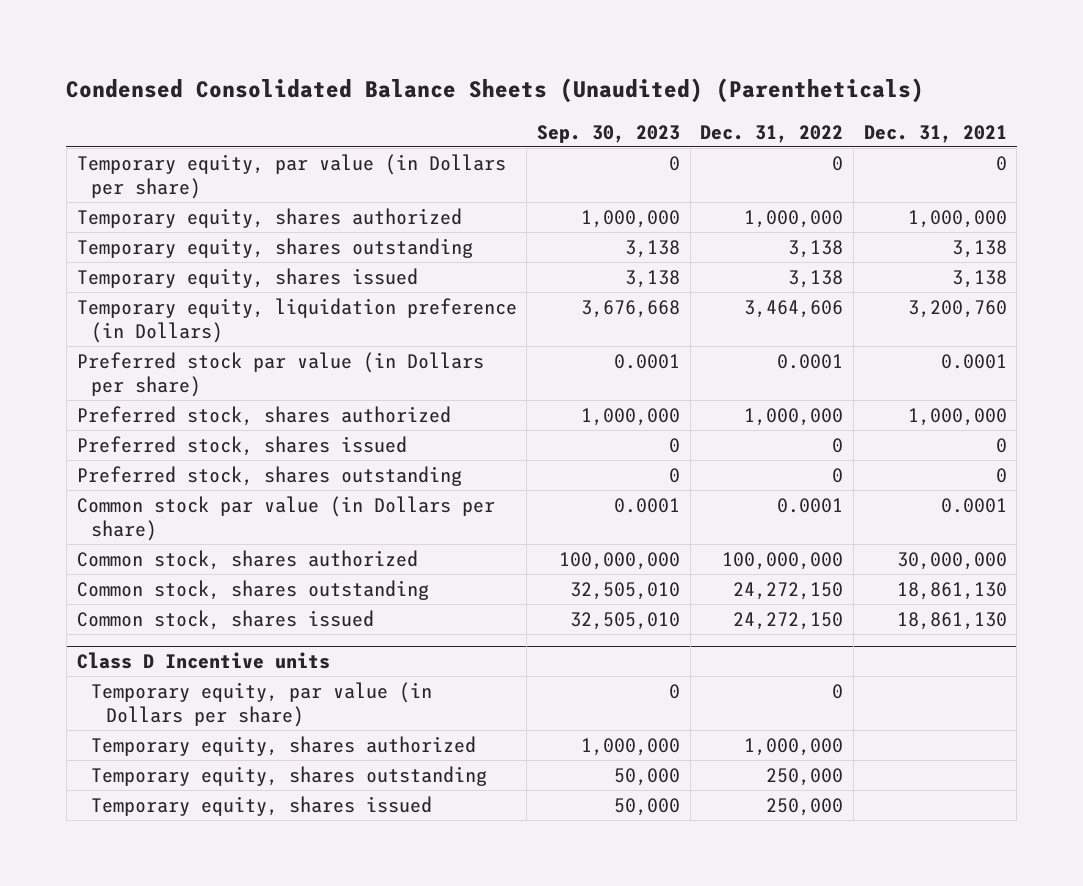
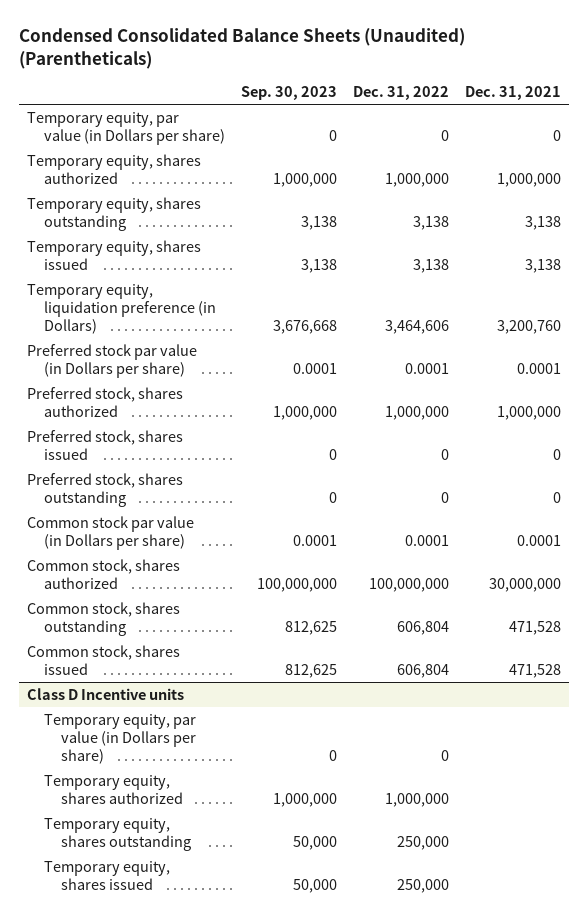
- Common stock, shares outstanding | 32,505,010 | 24,272,150 | 18,861,130
- Common stock, shares issued | 32,505,010 | 24,272,150 | 18,861,130
+ Common stock, shares outstanding | 812,625 | 606,804 | 471,528
+ Common stock, shares issued | 812,625 | 606,804 | 471,528

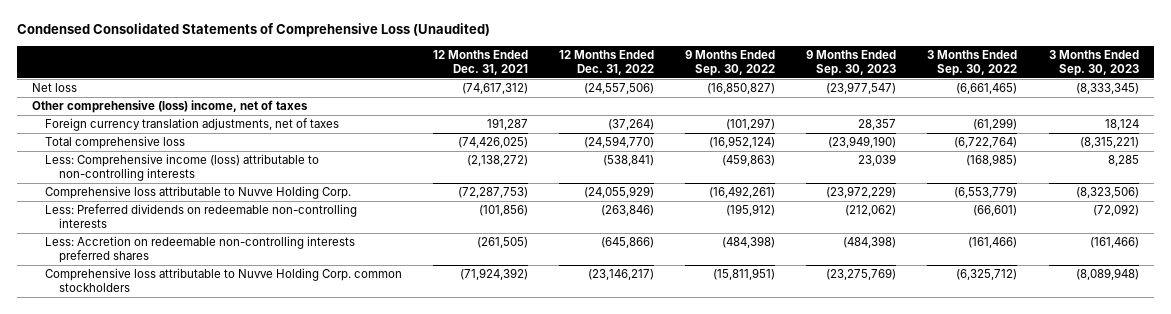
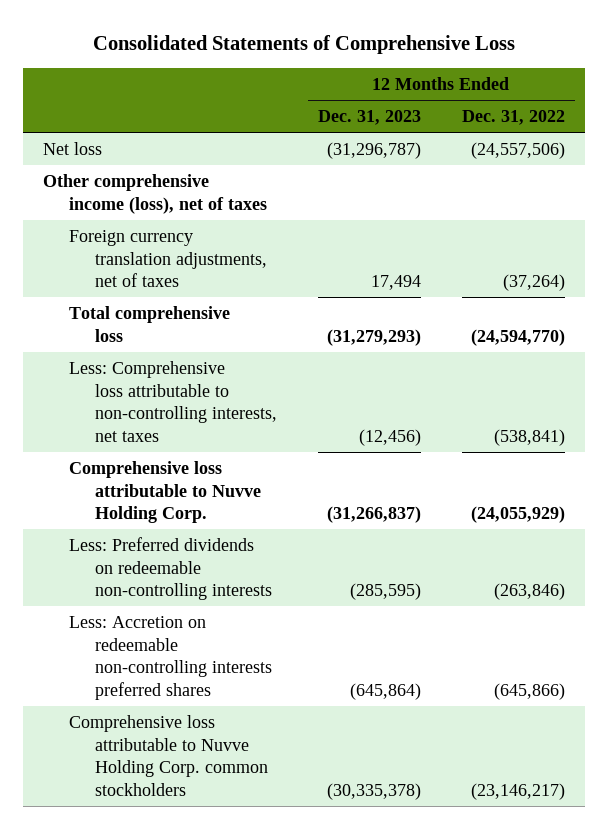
- Condensed Consolidated Statements of Comprehensive Loss (Unaudited)
+ Consolidated Statements of Comprehensive Loss
- | 12 Months Ended Dec. 31, 2021 | 12 Months Ended Dec. 31, 2022 | 9 Months Ended Sep. 30, 2022 | 9 Months Ended Sep. 30, 2023 | 3 Months Ended Sep. 30, 2022 | 3 Months Ended Sep. 30, 2023
+ | 12 Months Ended Dec. 31, 2023 | 12 Months Ended Dec. 31, 2022
- Other comprehensive (loss) income, net of taxes
+ Other comprehensive income (loss), net of taxes
- Less: Comprehensive income (loss) attributable to non-controlling interests | (2,138,272) | (538,841) | (459,863) | 23,039 | (168,985) | 8,285
+ Less: Comprehensive loss attributable to non-controlling interests, net taxes | (12,456) | (538,841)

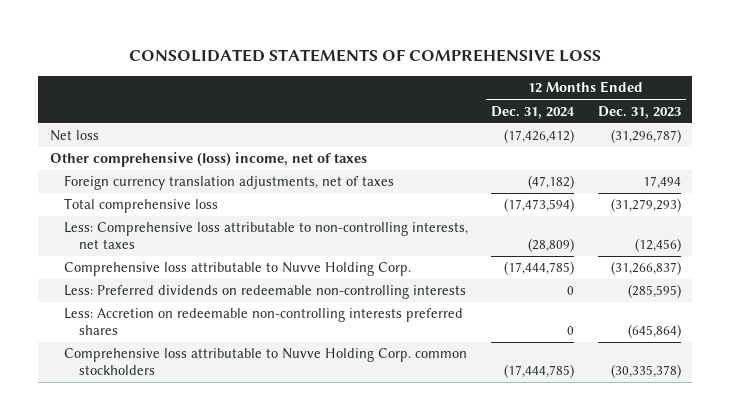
- Consolidated Statements of Comprehensive Loss
+ CONSOLIDATED STATEMENTS OF COMPREHENSIVE LOSS
- | 12 Months Ended Dec. 31, 2023 | 12 Months Ended Dec. 31, 2022
+ | 12 Months Ended Dec. 31, 2024 | 12 Months Ended Dec. 31, 2023
- Other comprehensive income (loss), net of taxes
+ Other comprehensive (loss) income, net of taxes

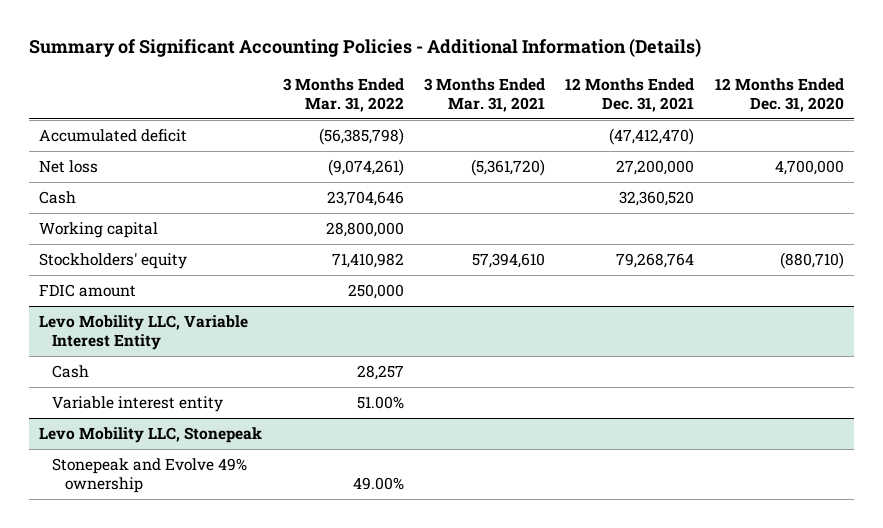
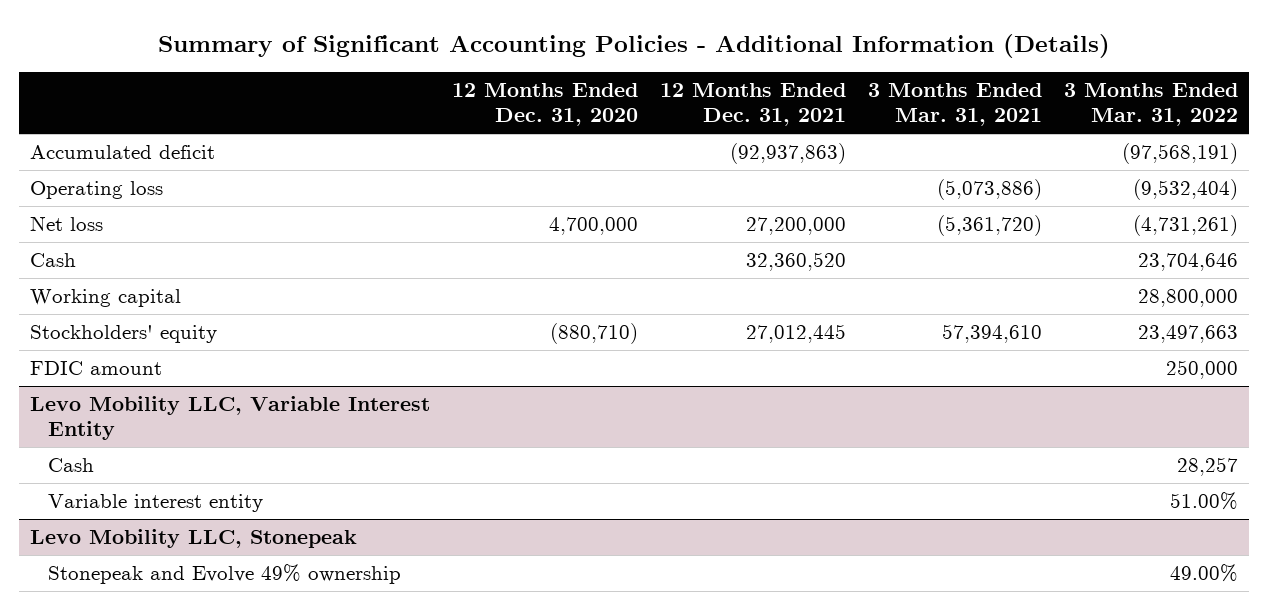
- | 3 Months Ended Mar. 31, 2022 | 3 Months Ended Mar. 31, 2021 | 12 Months Ended Dec. 31, 2021 | 12 Months Ended Dec. 31, 2020
+ | 12 Months Ended Dec. 31, 2020 | 12 Months Ended Dec. 31, 2021 | 3 Months Ended Mar. 31, 2021 | 3 Months Ended Mar. 31, 2022
- Accumulated deficit | (56,385,798) | | (47,412,470) |
- Net loss | (9,074,261) | (5,361,720) | 27,200,000 | 4,700,000
+ Accumulated deficit | | (92,937,863) | | (97,568,191)
+ Operating loss | | | (5,073,886) | (9,532,404)
+ Net loss | 4,700,000 | 27,200,000 | (5,361,720) | (4,731,261)
- Stockholders' equity | 71,410,982 | 57,394,610 | 79,268,764 | (880,710)
+ Stockholders' equity | (880,710) | 27,012,445 | 57,394,610 | 23,497,663

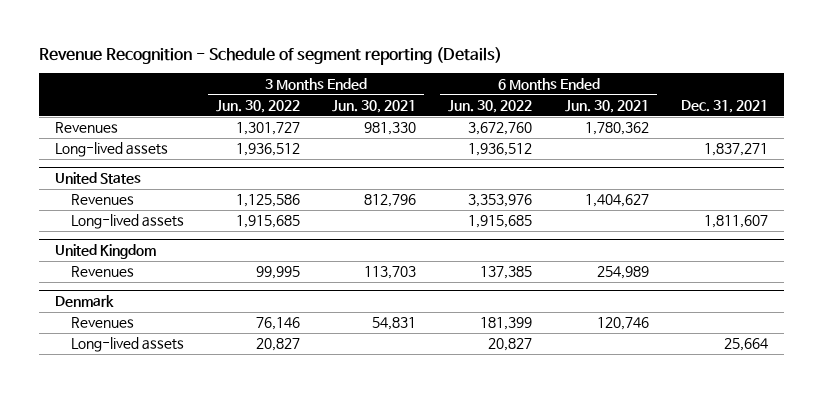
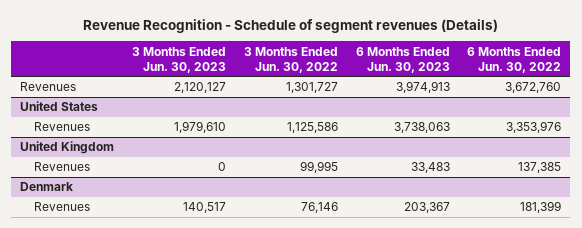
- Revenue Recognition - Schedule of segment reporting (Details)
+ Revenue Recognition - Schedule of segment revenues (Details)
- | 3 Months Ended Jun. 30, 2022 | 3 Months Ended Jun. 30, 2021 | 6 Months Ended Jun. 30, 2022 | 6 Months Ended Jun. 30, 2021 | Dec. 31, 2021
+ | 3 Months Ended Jun. 30, 2023 | 3 Months Ended Jun. 30, 2022 | 6 Months Ended Jun. 30, 2023 | 6 Months Ended Jun. 30, 2022
- Long-lived assets | 1,936,512 | | 1,936,512 | | 1,837,271
@ United States
- Long-lived assets | 1,915,685 | | 1,915,685 | | 1,811,607
@ Denmark
- Long-lived assets | 20,827 | | 20,827 | | 25,664

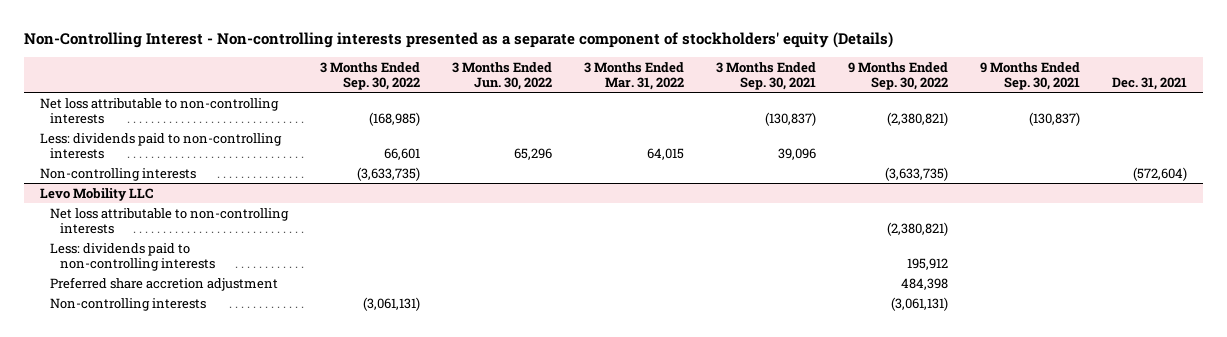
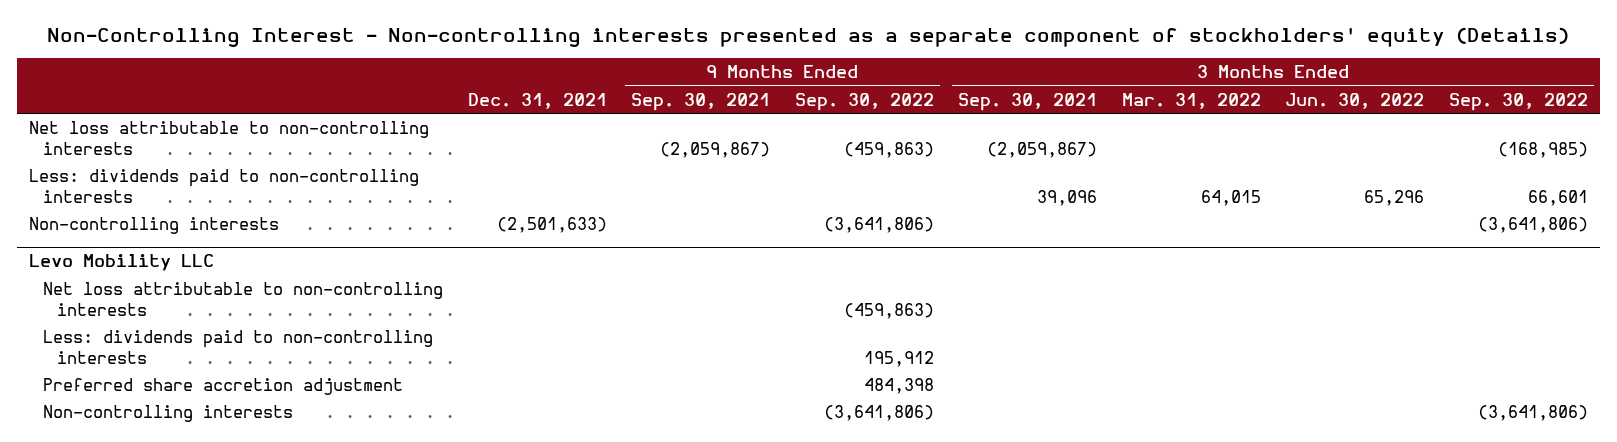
- | 3 Months Ended Sep. 30, 2022 | 3 Months Ended Jun. 30, 2022 | 3 Months Ended Mar. 31, 2022 | 3 Months Ended Sep. 30, 2021 | 9 Months Ended Sep. 30, 2022 | 9 Months Ended Sep. 30, 2021 | Dec. 31, 2021
+ | Dec. 31, 2021 | 9 Months Ended Sep. 30, 2021 | 9 Months Ended Sep. 30, 2022 | 3 Months Ended Sep. 30, 2021 | 3 Months Ended Mar. 31, 2022 | 3 Months Ended Jun. 30, 2022 | 3 Months Ended Sep. 30, 2022
- Net loss attributable to non-controlling interests | (168,985) | | | (130,837) | (2,380,821) | (130,837) |
+ Net loss attributable to non-controlling interests | | (2,059,867) | (459,863) | (2,059,867) | | | (168,985)
- Non-controlling interests | (3,633,735) | | | | (3,633,735) | | (572,604)
+ Non-controlling interests | (2,501,633) | | (3,641,806) | | | | (3,641,806)
@ Levo Mobility LLC
- Net loss attributable to non-controlling interests | | | | | (2,380,821) | |
+ Net loss attributable to non-controlling interests | | | (459,863) | | | |
- Non-controlling interests | (3,061,131) | | | | (3,061,131) | |
+ Non-controlling interests | | | (3,641,806) | | | | (3,641,806)

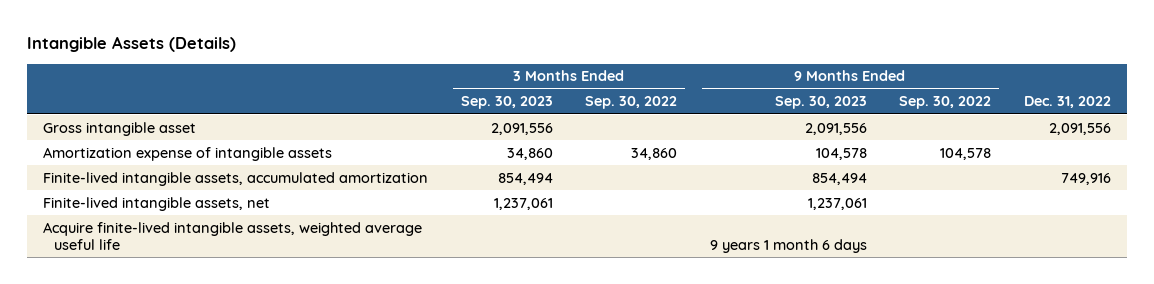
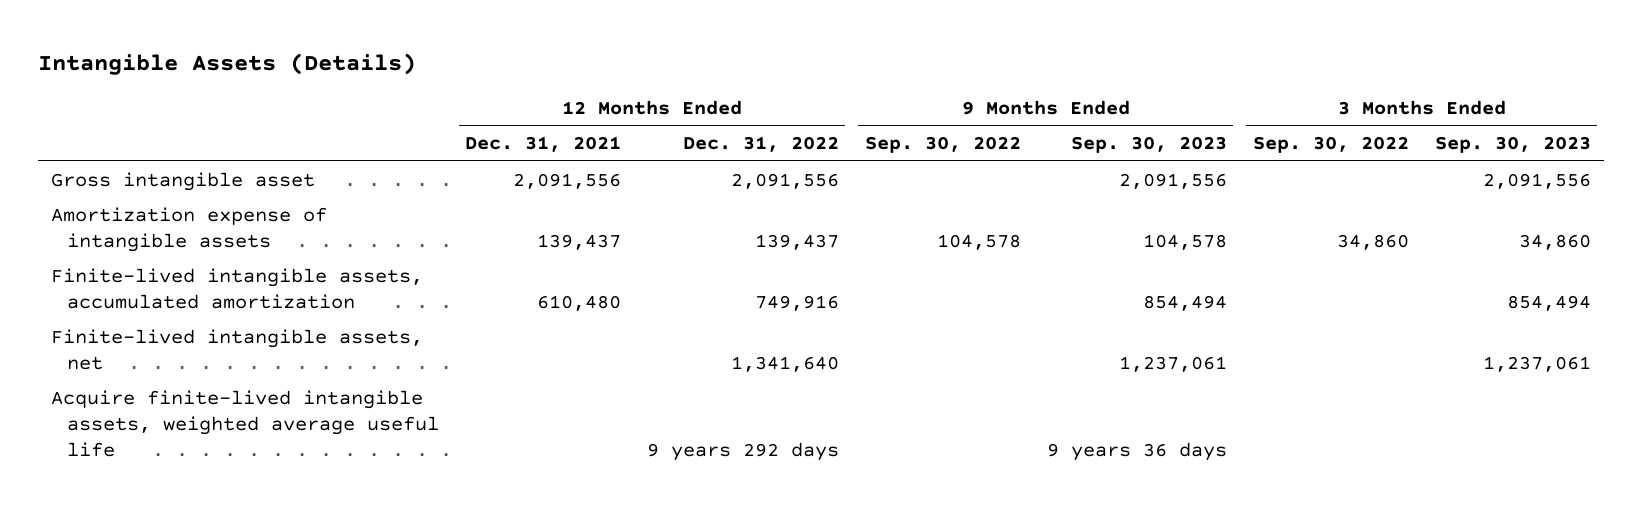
- | 3 Months Ended Sep. 30, 2023 | 3 Months Ended Sep. 30, 2022 | 9 Months Ended Sep. 30, 2023 | 9 Months Ended Sep. 30, 2022 | Dec. 31, 2022
+ | 12 Months Ended Dec. 31, 2021 | 12 Months Ended Dec. 31, 2022 | 9 Months Ended Sep. 30, 2022 | 9 Months Ended Sep. 30, 2023 | 3 Months Ended Sep. 30, 2022 | 3 Months Ended Sep. 30, 2023
- Acquire finite-lived intangible assets, weighted average useful life | | | 9 years 1 month 6 days | |
+ Acquire finite-lived intangible assets, weighted average useful life | | 9 years 292 days | | 9 years 36 days | |

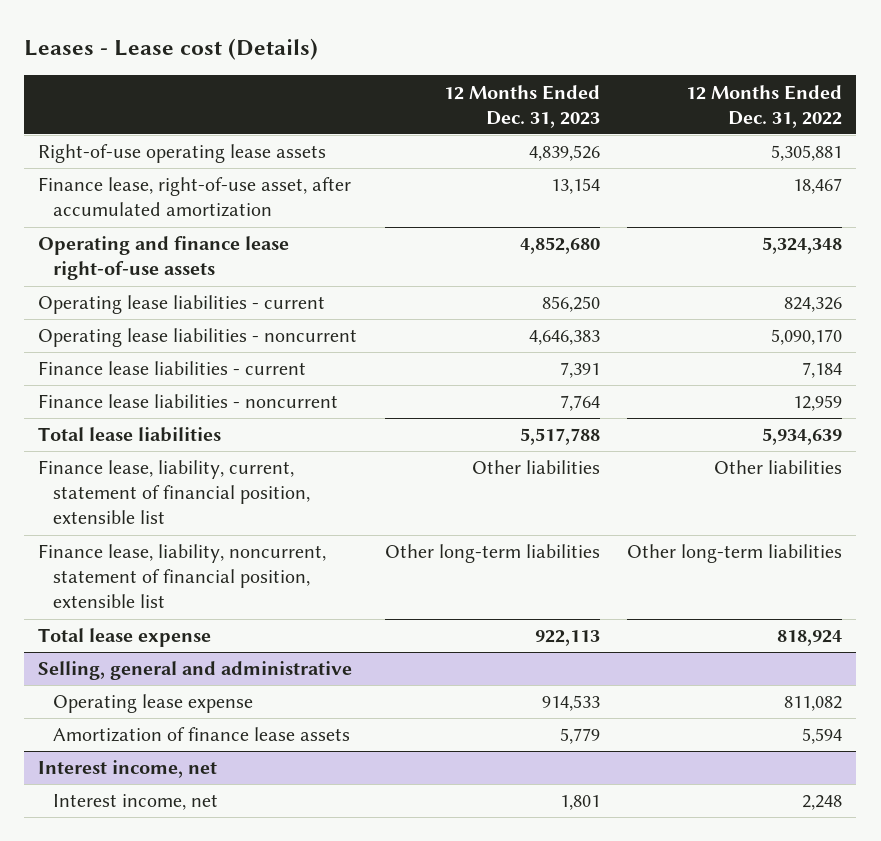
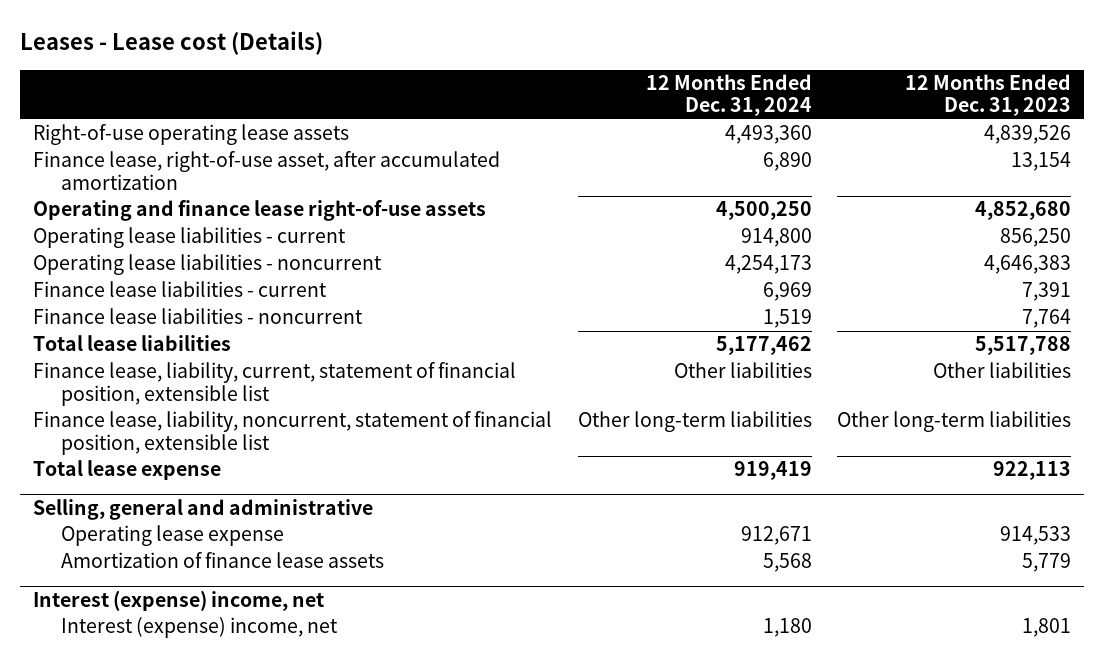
- | 12 Months Ended Dec. 31, 2023 | 12 Months Ended Dec. 31, 2022
+ | 12 Months Ended Dec. 31, 2024 | 12 Months Ended Dec. 31, 2023
- Interest income, net
- Interest income, net | 1,801 | 2,248
+ Interest (expense) income, net
+ Interest (expense) income, net | 1,180 | 1,801

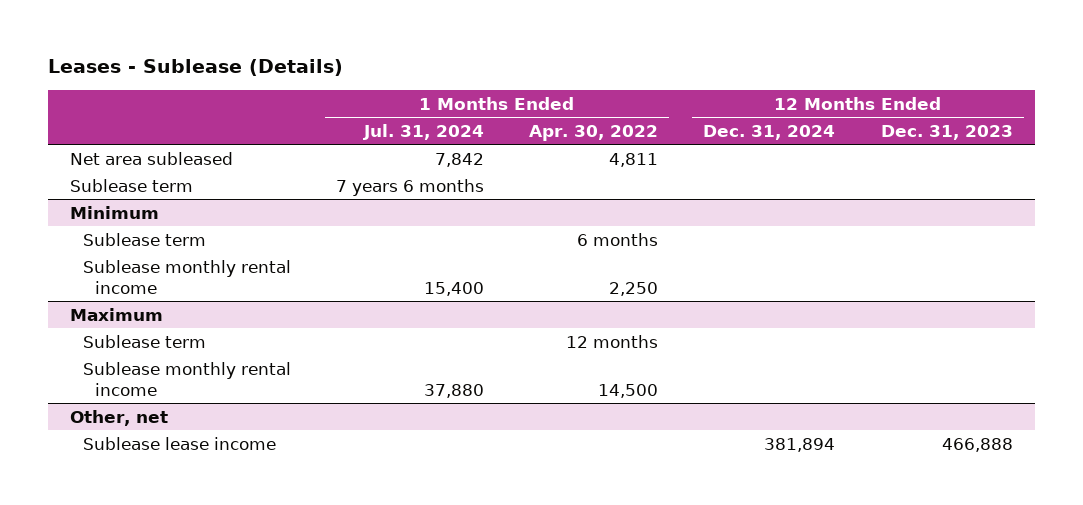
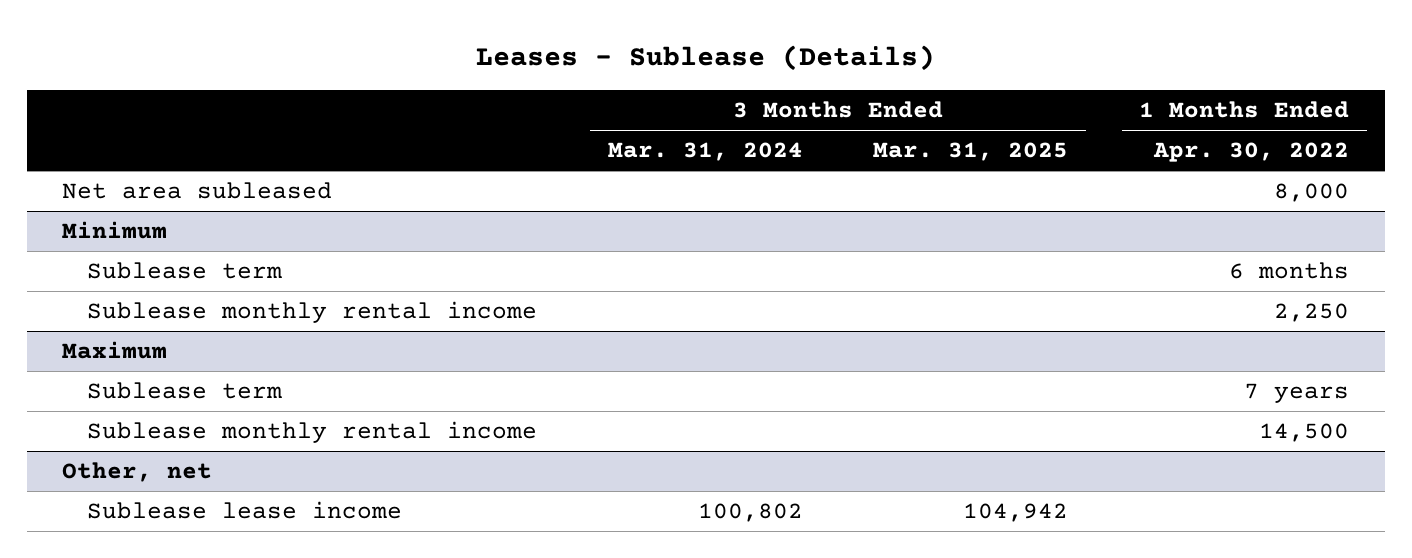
- | 1 Months Ended Jul. 31, 2024 | 1 Months Ended Apr. 30, 2022 | 12 Months Ended Dec. 31, 2024 | 12 Months Ended Dec. 31, 2023
+ | 3 Months Ended Mar. 31, 2024 | 3 Months Ended Mar. 31, 2025 | 1 Months Ended Apr. 30, 2022
- Net area subleased | 7,842 | 4,811 | |
- Sublease term | 7 years 6 months | | |
+ Net area subleased | | | 8,000
@ Maximum
- Sublease term | | 12 months | |
+ Sublease term | | | 7 years

